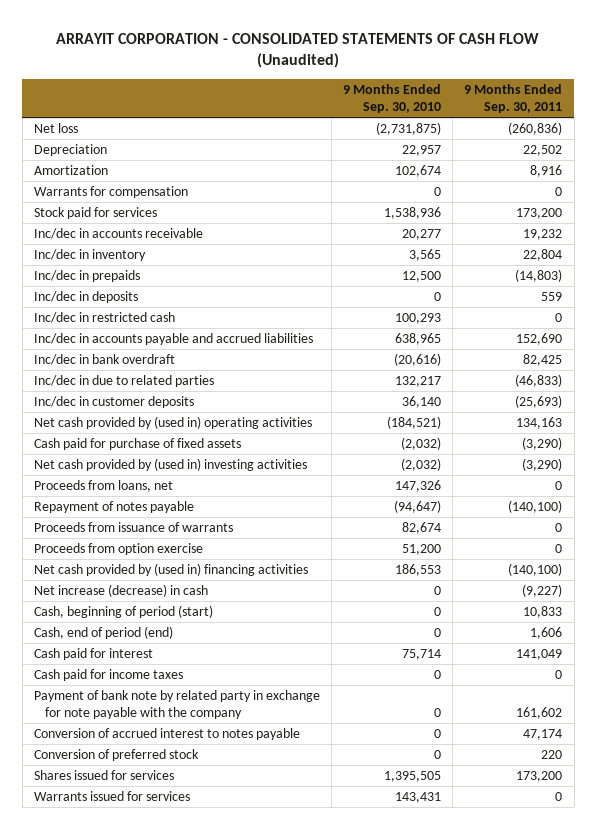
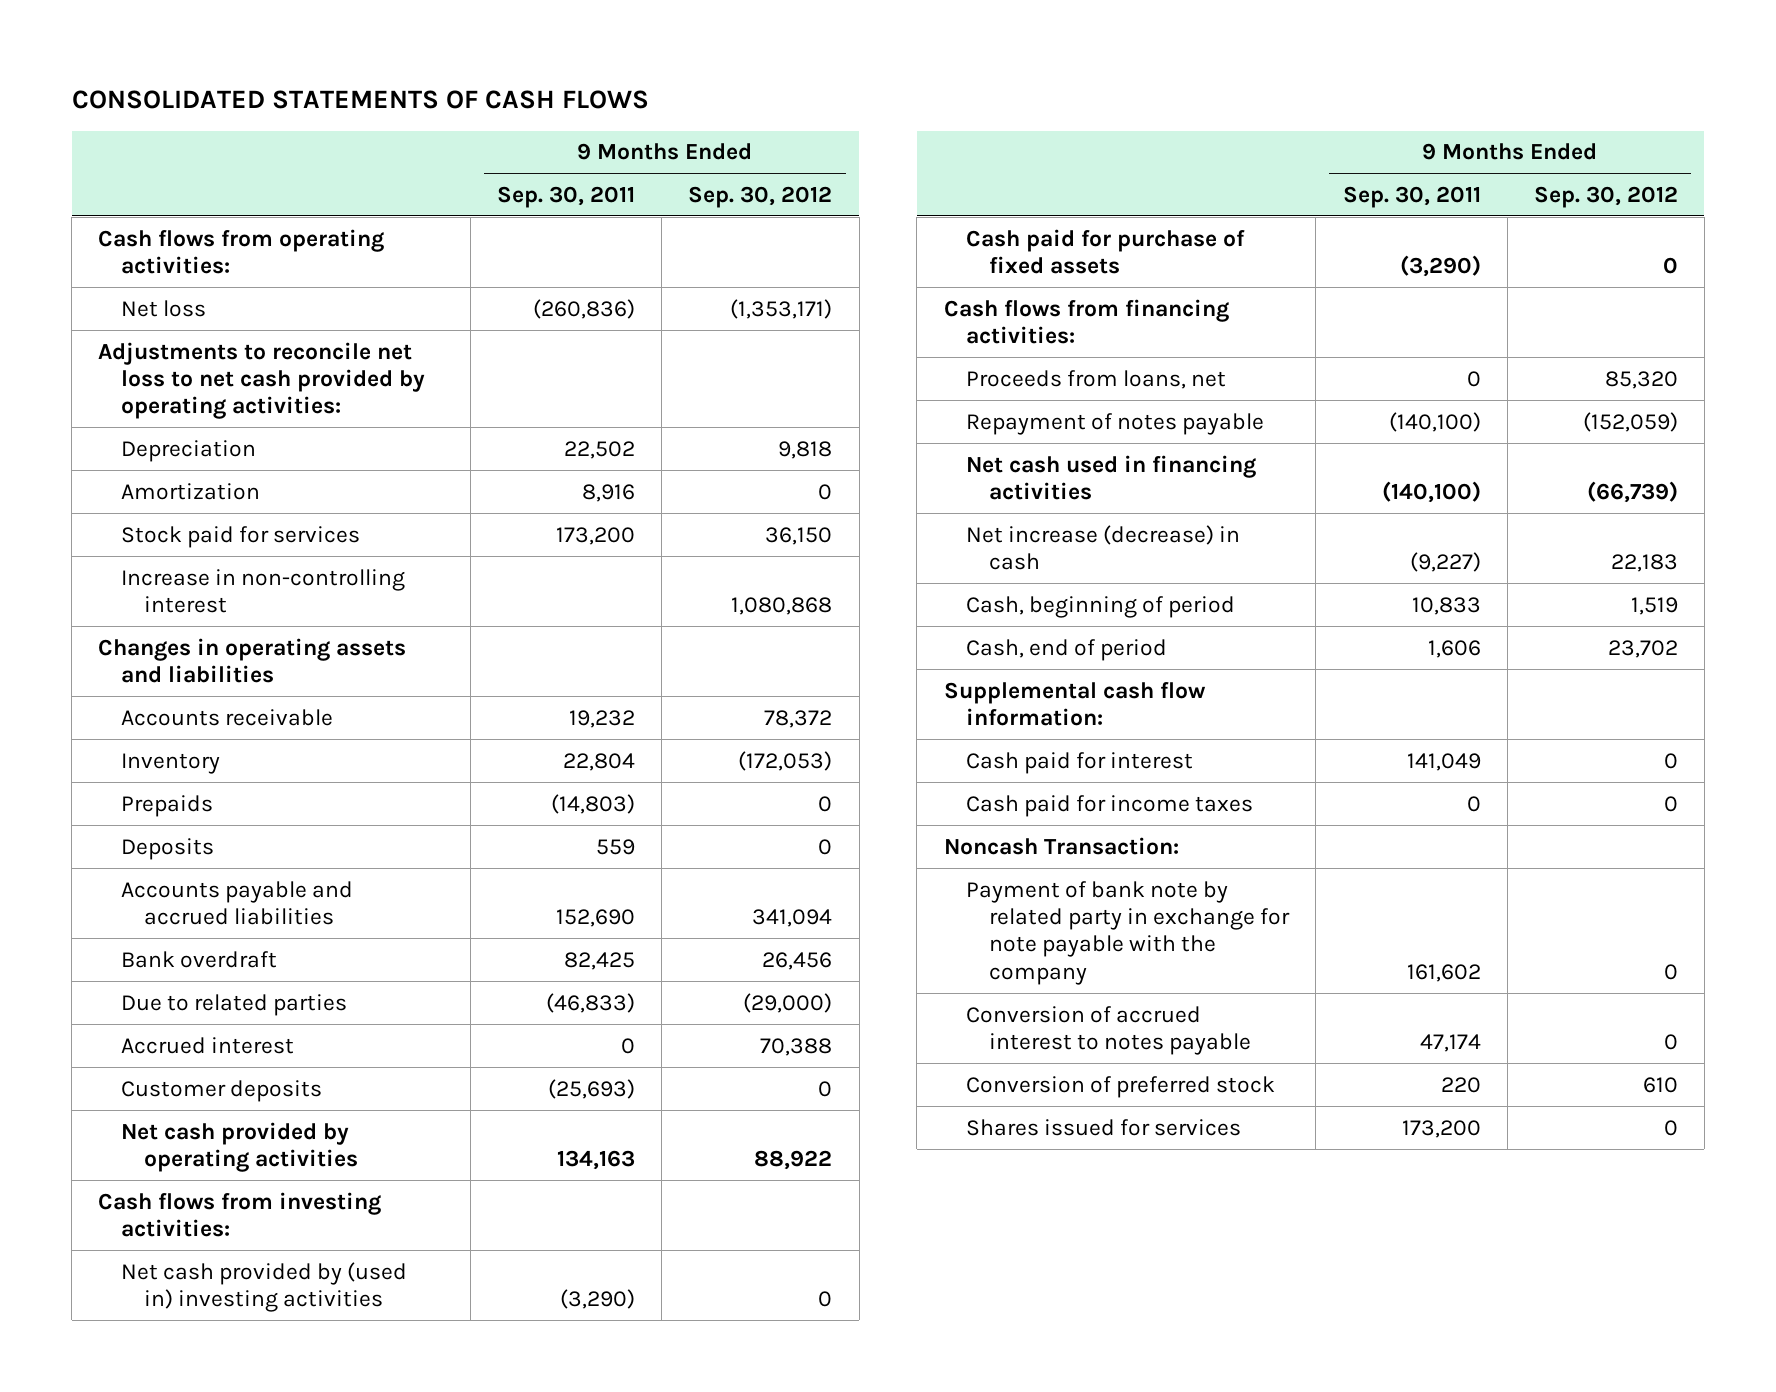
- ARRAYIT CORPORATION - CONSOLIDATED STATEMENTS OF CASH FLOW (Unaudited)
+ CONSOLIDATED STATEMENTS OF CASH FLOWS
- | 9 Months Ended Sep. 30, 2010 | 9 Months Ended Sep. 30, 2011
+ | 9 Months Ended Sep. 30, 2011 | 9 Months Ended Sep. 30, 2012
+ Cash flows from operating activities:
+ Adjustments to reconcile net loss to net cash provided by operating activities:
- Warrants for compensation | 0 | 0
- Inc/dec in accounts receivable | 20,277 | 19,232
- Inc/dec in inventory | 3,565 | 22,804
- Inc/dec in prepaids | 12,500 | (14,803)
- Inc/dec in deposits | 0 | 559
- Inc/dec in restricted cash | 100,293 | 0
- Inc/dec in accounts payable and accrued liabilities | 638,965 | 152,690
- Inc/dec in bank overdraft | (20,616) | 82,425
- Inc/dec in due to related parties | 132,217 | (46,833)
- Inc/dec in customer deposits | 36,140 | (25,693)
- Net cash provided by (used in) operating activities | (184,521) | 134,163
+ Increase in non-controlling interest | | 1,080,868
+ Changes in operating assets and liabilities
+ Accounts receivable | 19,232 | 78,372
+ Inventory | 22,804 | (172,053)
+ Prepaids | (14,803) | 0
+ Deposits | 559 | 0
+ Accounts payable and accrued liabilities | 152,690 | 341,094
+ Bank overdraft | 82,425 | 26,456
+ Due to related parties | (46,833) | (29,000)
+ Accrued interest | 0 | 70,388
+ Customer deposits | (25,693) | 0
+ Net cash provided by operating activities | 134,163 | 88,922
+ Cash flows from investing activities:
moved down: Cash paid for purchase of fixed assets | (3,290) | 0
+ Cash flows from financing activities:
- Proceeds from issuance of warrants | 82,674 | 0
- Proceeds from option exercise | 51,200 | 0
- Net cash provided by (used in) financing activities | 186,553 | (140,100)
+ Net cash used in financing activities | (140,100) | (66,739)
- Cash, beginning of period (start) | 0 | 10,833
- Cash, end of period (end) | 0 | 1,606
+ Cash, beginning of period | 10,833 | 1,519
+ Cash, end of period | 1,606 | 23,702
+ Supplemental cash flow information:
+ Noncash Transaction:
- Warrants issued for services | 143,431 | 0

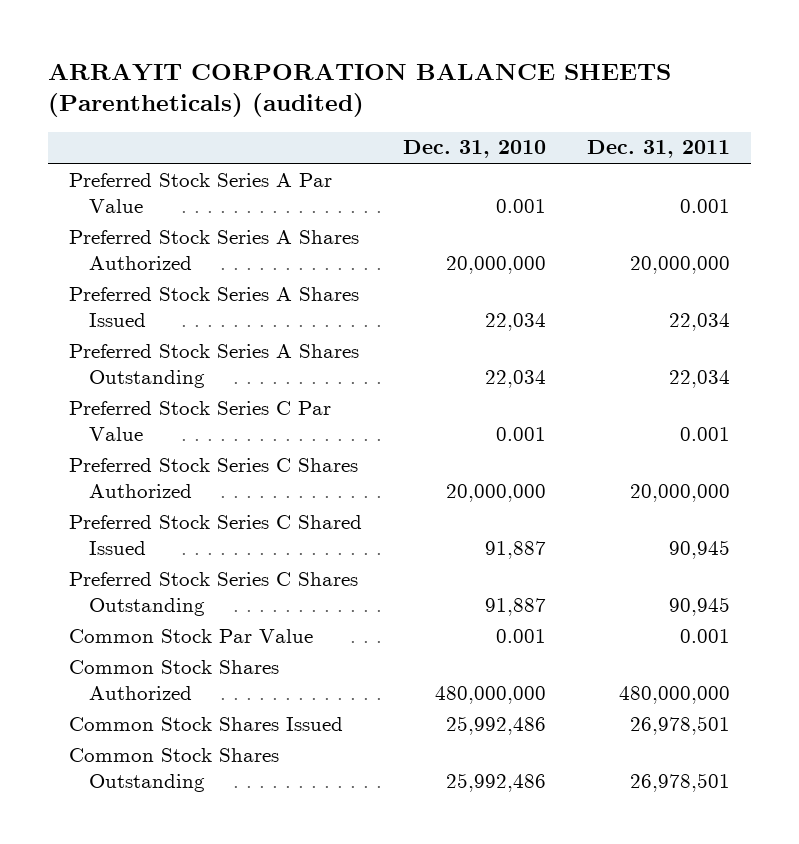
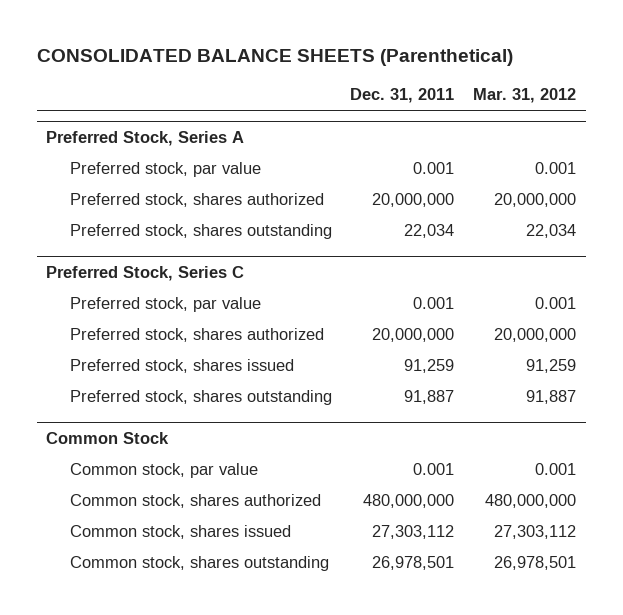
- ARRAYIT CORPORATION BALANCE SHEETS (Parentheticals) (audited)
+ CONSOLIDATED BALANCE SHEETS (Parenthetical)
- | Dec. 31, 2010 | Dec. 31, 2011
+ | Dec. 31, 2011 | Mar. 31, 2012
- Preferred Stock Series A Par Value | 0.001 | 0.001
- Preferred Stock Series A Shares Authorized | 20,000,000 | 20,000,000
- Preferred Stock Series A Shares Issued | 22,034 | 22,034
- Preferred Stock Series A Shares Outstanding | 22,034 | 22,034
- Preferred Stock Series C Par Value | 0.001 | 0.001
- Preferred Stock Series C Shares Authorized | 20,000,000 | 20,000,000
- Preferred Stock Series C Shared Issued | 91,887 | 90,945
- Preferred Stock Series C Shares Outstanding | 91,887 | 90,945
- Common Stock Par Value | 0.001 | 0.001
- Common Stock Shares Authorized | 480,000,000 | 480,000,000
- Common Stock Shares Issued | 25,992,486 | 26,978,501
- Common Stock Shares Outstanding | 25,992,486 | 26,978,501
+ Preferred Stock, Series A
+ Preferred stock, par value | 0.001 | 0.001
+ Preferred stock, shares authorized | 20,000,000 | 20,000,000
+ Preferred stock, shares outstanding | 22,034 | 22,034
+ Preferred Stock, Series C
+ Preferred stock, par value | 0.001 | 0.001
+ Preferred stock, shares authorized | 20,000,000 | 20,000,000
+ Preferred stock, shares issued | 91,259 | 91,259
+ Preferred stock, shares outstanding | 91,887 | 91,887
+ Common Stock
+ Common stock, par value | 0.001 | 0.001
+ Common stock, shares authorized | 480,000,000 | 480,000,000
+ Common stock, shares issued | 27,303,112 | 27,303,112
+ Common stock, shares outstanding | 26,978,501 | 26,978,501

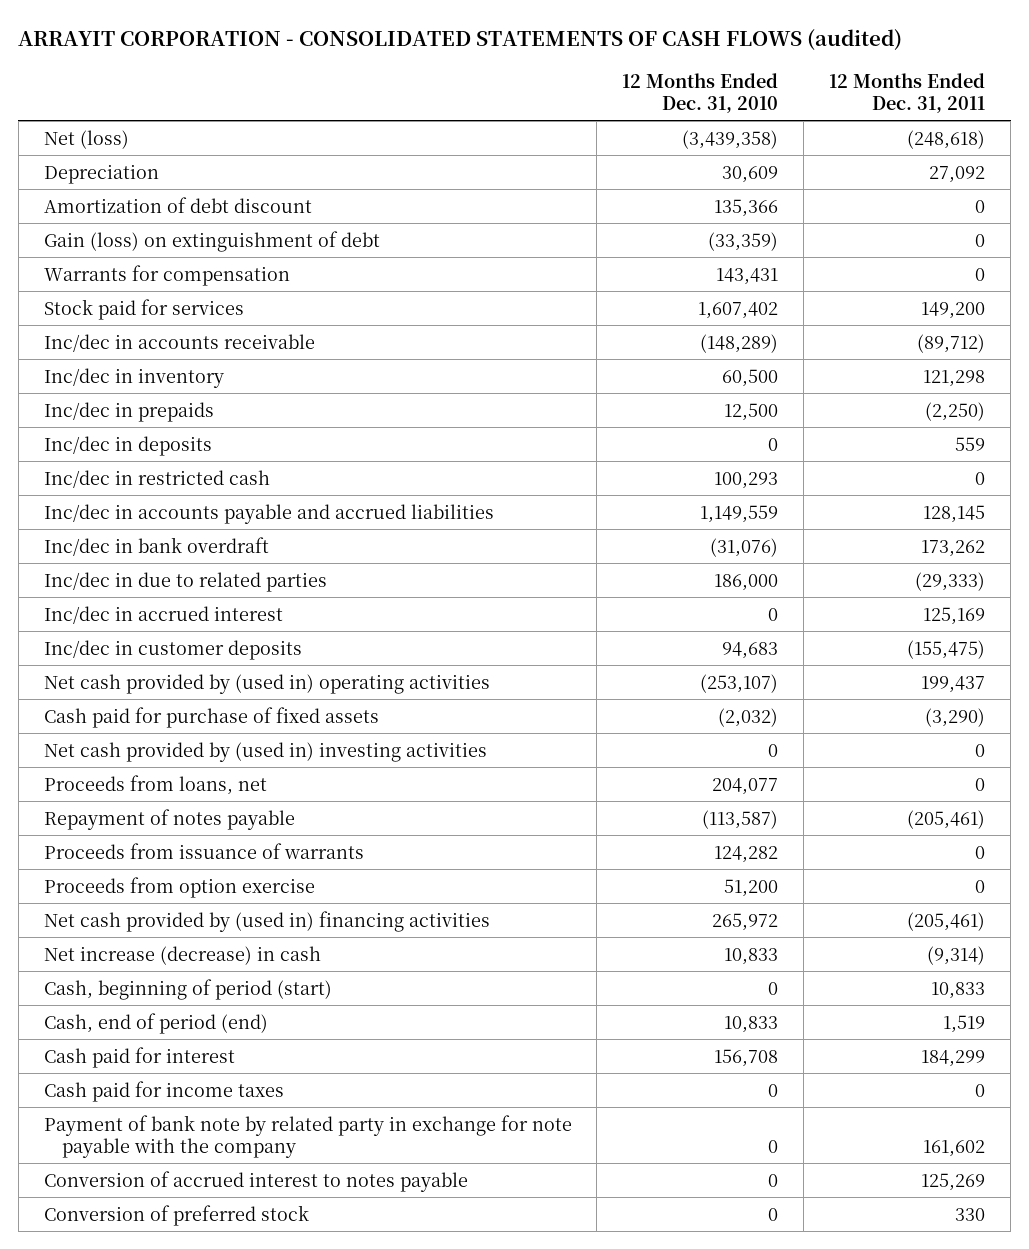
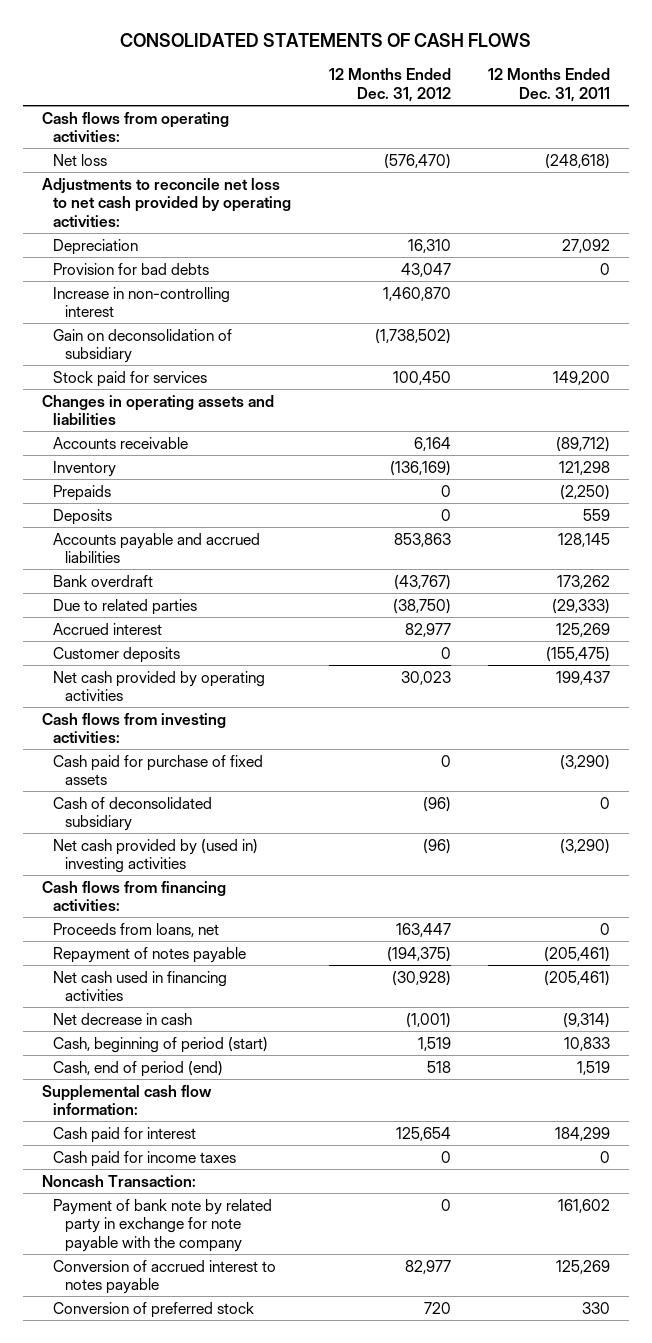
- ARRAYIT CORPORATION - CONSOLIDATED STATEMENTS OF CASH FLOWS (audited)
+ CONSOLIDATED STATEMENTS OF CASH FLOWS
- | 12 Months Ended Dec. 31, 2010 | 12 Months Ended Dec. 31, 2011
+ | 12 Months Ended Dec. 31, 2012 | 12 Months Ended Dec. 31, 2011
- Net (loss) | (3,439,358) | (248,618)
+ Cash flows from operating activities:
+ Net loss | (576,470) | (248,618)
+ Adjustments to reconcile net loss to net cash provided by operating activities:
- Amortization of debt discount | 135,366 | 0
- Gain (loss) on extinguishment of debt | (33,359) | 0
- Warrants for compensation | 143,431 | 0
+ Provision for bad debts | 43,047 | 0
+ Increase in non-controlling interest | 1,460,870 |
+ Gain on deconsolidation of subsidiary | (1,738,502) |
- Inc/dec in accounts receivable | (148,289) | (89,712)
- Inc/dec in inventory | 60,500 | 121,298
- Inc/dec in prepaids | 12,500 | (2,250)
- Inc/dec in deposits | 0 | 559
- Inc/dec in restricted cash | 100,293 | 0
- Inc/dec in accounts payable and accrued liabilities | 1,149,559 | 128,145
- Inc/dec in bank overdraft | (31,076) | 173,262
- Inc/dec in due to related parties | 186,000 | (29,333)
- Inc/dec in accrued interest | 0 | 125,169
- Inc/dec in customer deposits | 94,683 | (155,475)
- Net cash provided by (used in) operating activities | (253,107) | 199,437
+ Changes in operating assets and liabilities
+ Accounts receivable | 6,164 | (89,712)
+ Inventory | (136,169) | 121,298
+ Prepaids | 0 | (2,250)
+ Deposits | 0 | 559
+ Accounts payable and accrued liabilities | 853,863 | 128,145
+ Bank overdraft | (43,767) | 173,262
+ Due to related parties | (38,750) | (29,333)
+ Accrued interest | 82,977 | 125,269
+ Customer deposits | 0 | (155,475)
+ Net cash provided by operating activities | 30,023 | 199,437
+ Cash flows from investing activities:
- Net cash provided by (used in) investing activities | 0 | 0
+ Cash of deconsolidated subsidiary | (96) | 0
+ Net cash provided by (used in) investing activities | (96) | (3,290)
+ Cash flows from financing activities:
- Proceeds from issuance of warrants | 124,282 | 0
- Proceeds from option exercise | 51,200 | 0
- Net cash provided by (used in) financing activities | 265,972 | (205,461)
- Net increase (decrease) in cash | 10,833 | (9,314)
+ Net cash used in financing activities | (30,928) | (205,461)
+ Net decrease in cash | (1,001) | (9,314)
+ Supplemental cash flow information:
+ Noncash Transaction:

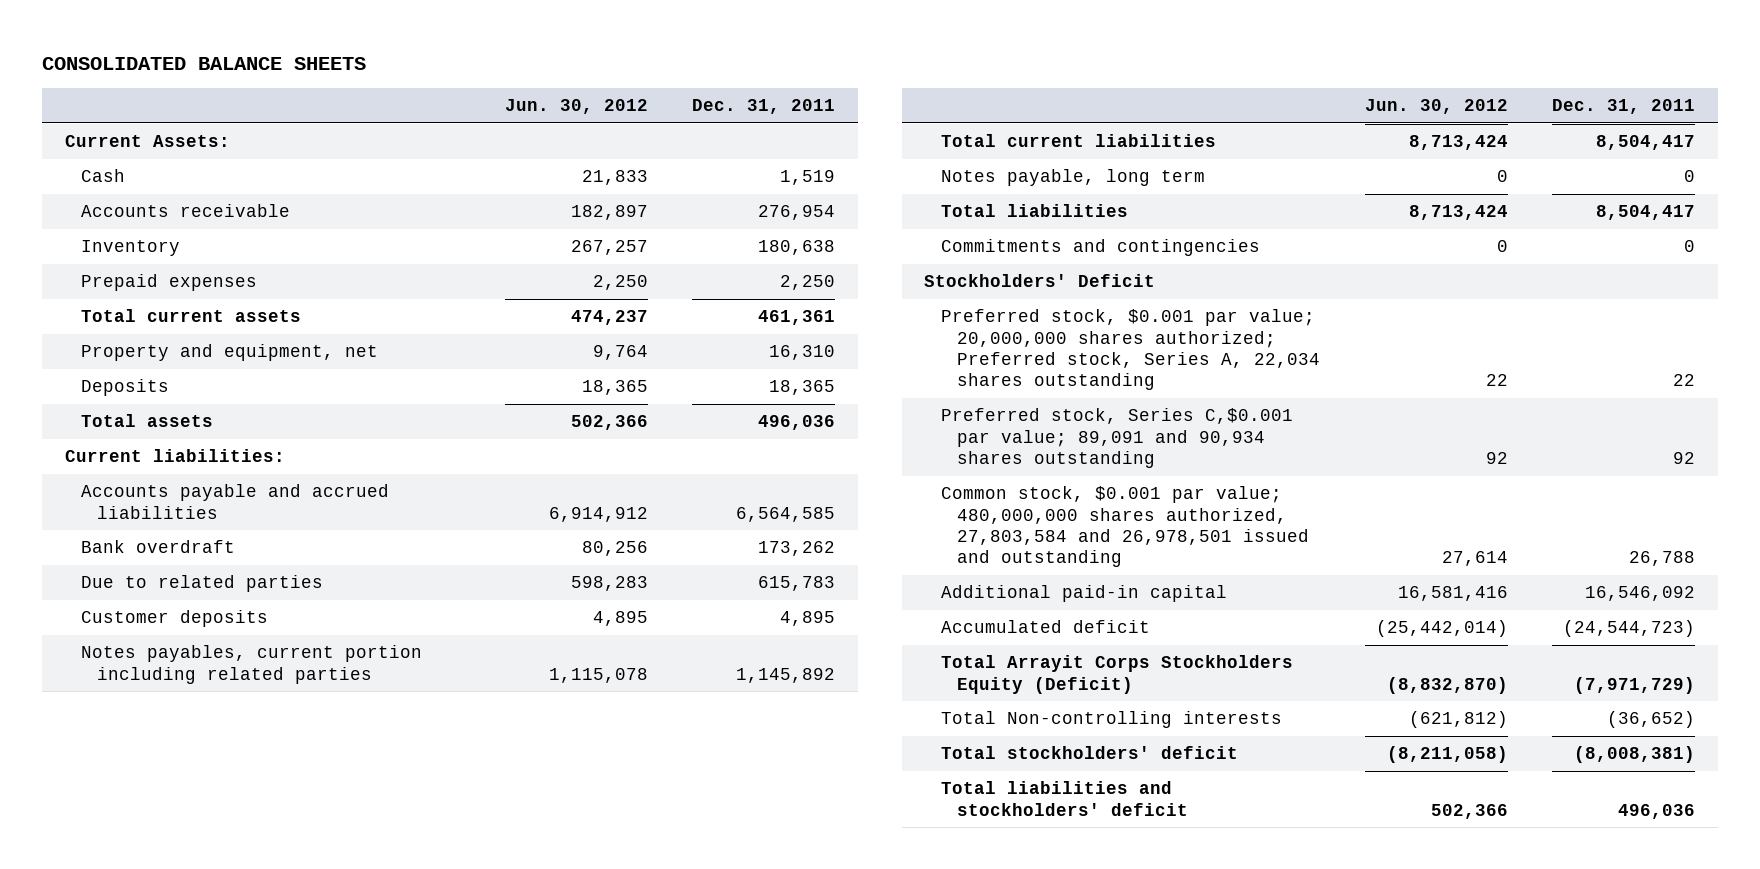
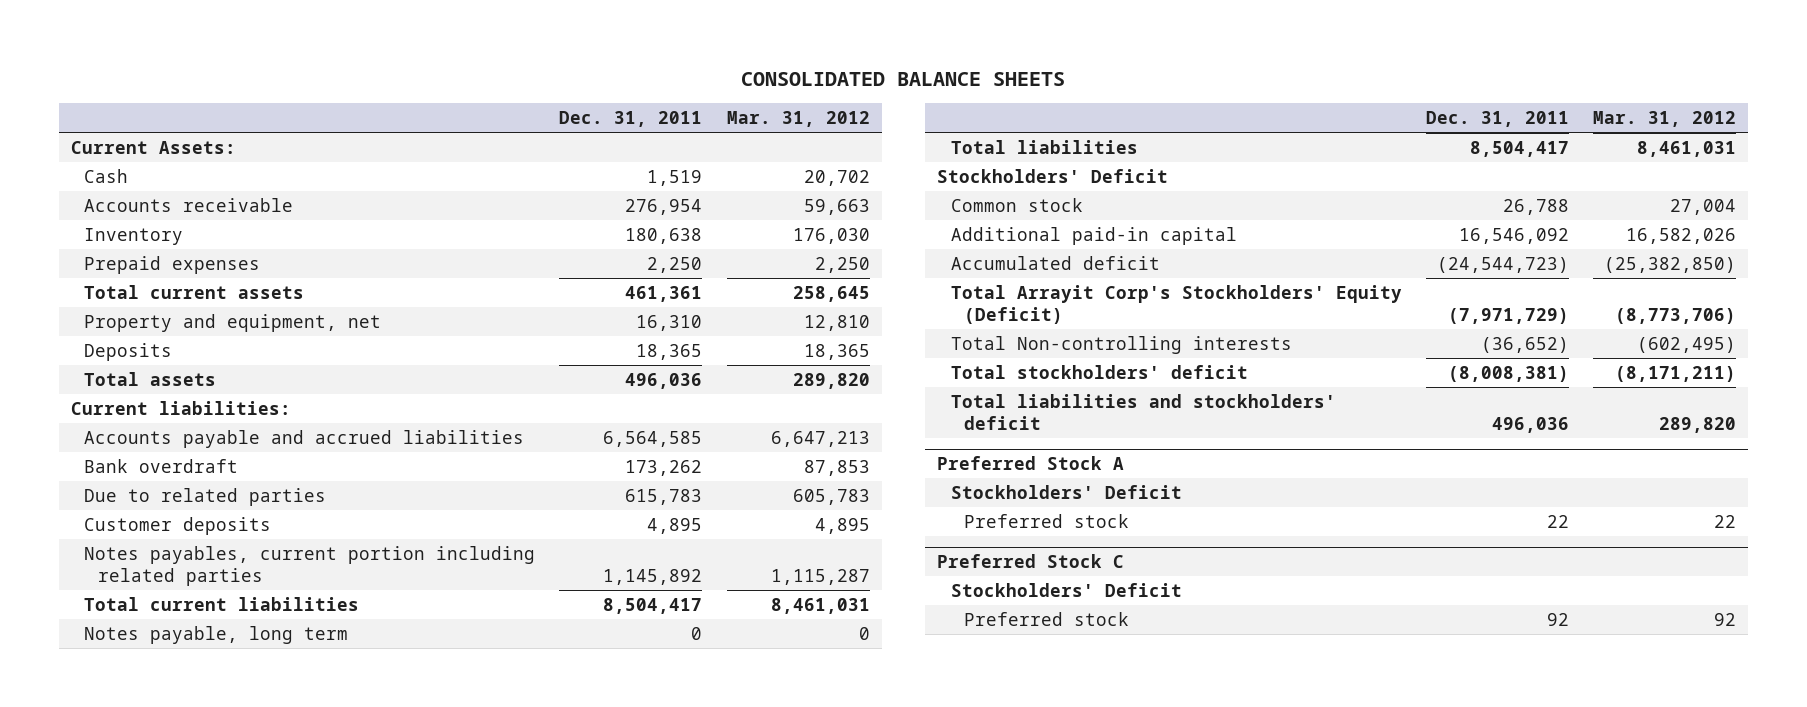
- | Jun. 30, 2012 | Dec. 31, 2011
+ | Dec. 31, 2011 | Mar. 31, 2012
- Commitments and contingencies | 0 | 0
- Preferred stock, $0.001 par value; 20,000,000 shares authorized; Preferred stock, Series A, 22,034 shares outstanding | 22 | 22
- Preferred stock, Series C,$0.001 par value; 89,091 and 90,934 shares outstanding | 92 | 92
- Common stock, $0.001 par value; 480,000,000 shares authorized, 27,803,584 and 26,978,501 issued and outstanding | 27,614 | 26,788
+ Common stock | 26,788 | 27,004
- Total Arrayit Corps Stockholders Equity (Deficit) | (8,832,870) | (7,971,729)
+ Total Arrayit Corp's Stockholders' Equity (Deficit) | (7,971,729) | (8,773,706)
+ Preferred Stock A
+ Stockholders' Deficit
+ Preferred stock | 22 | 22
+ Preferred Stock C
+ Stockholders' Deficit
+ Preferred stock | 92 | 92

